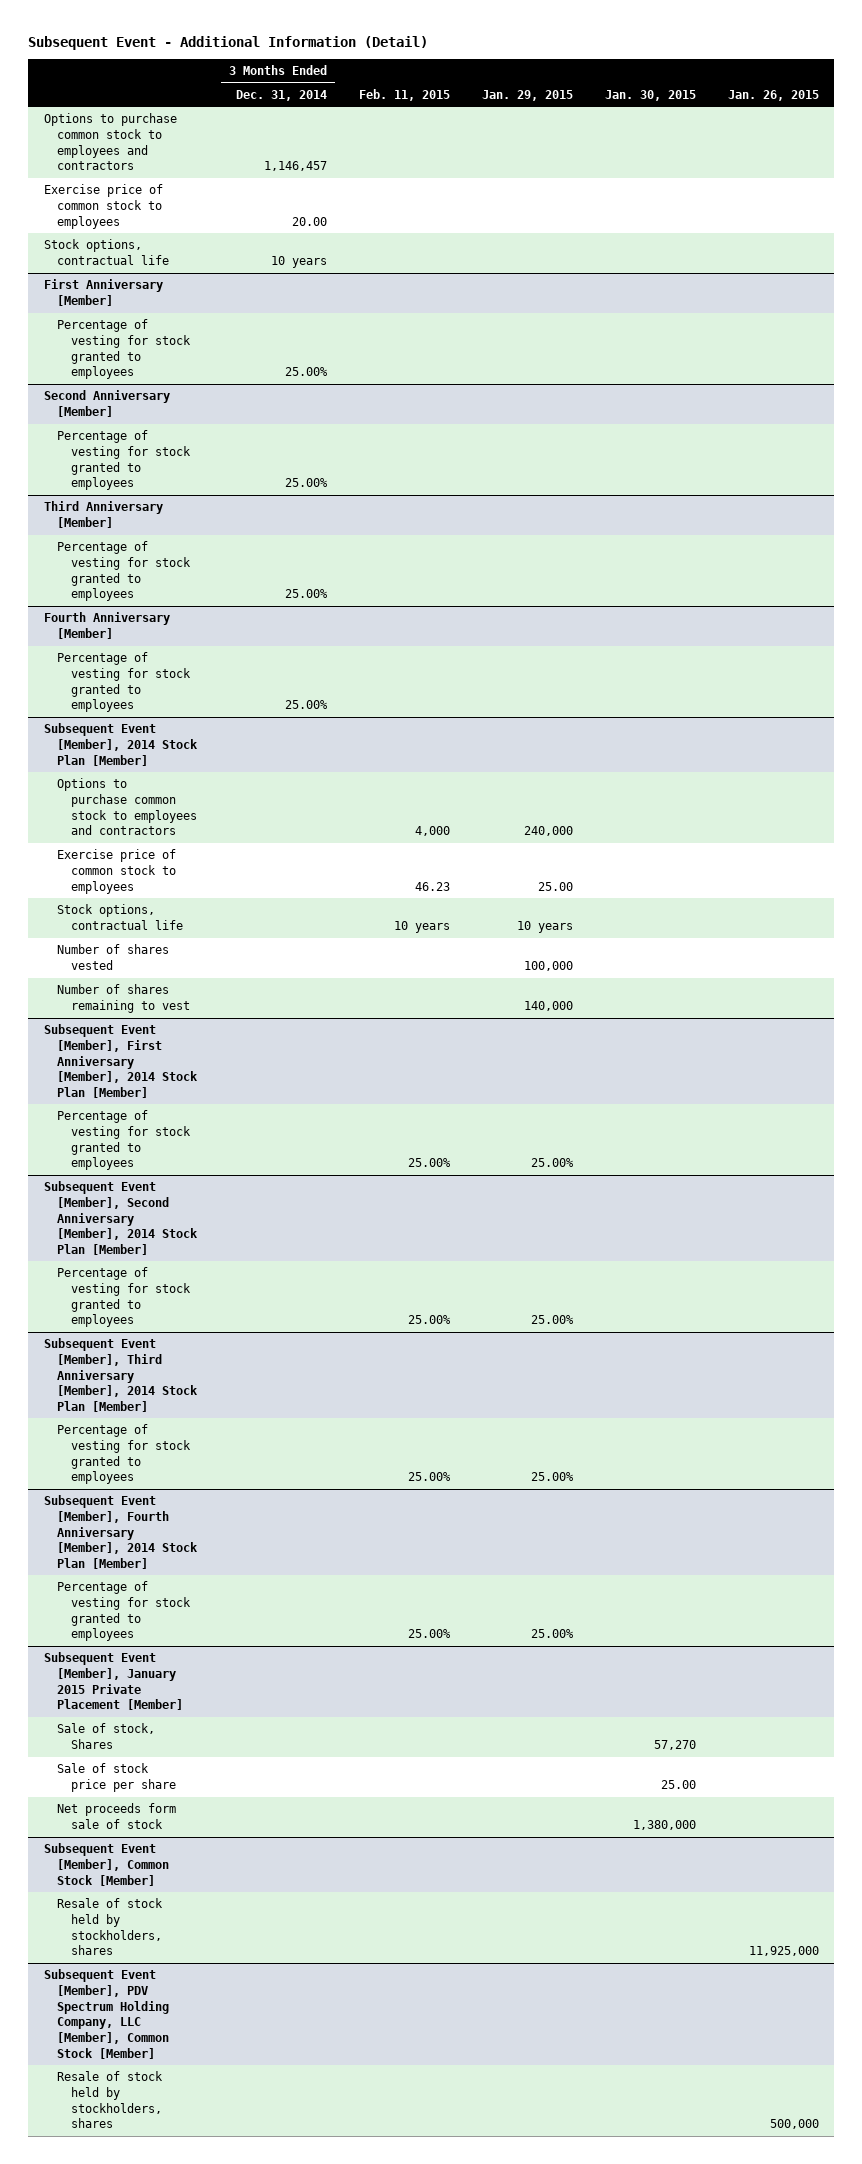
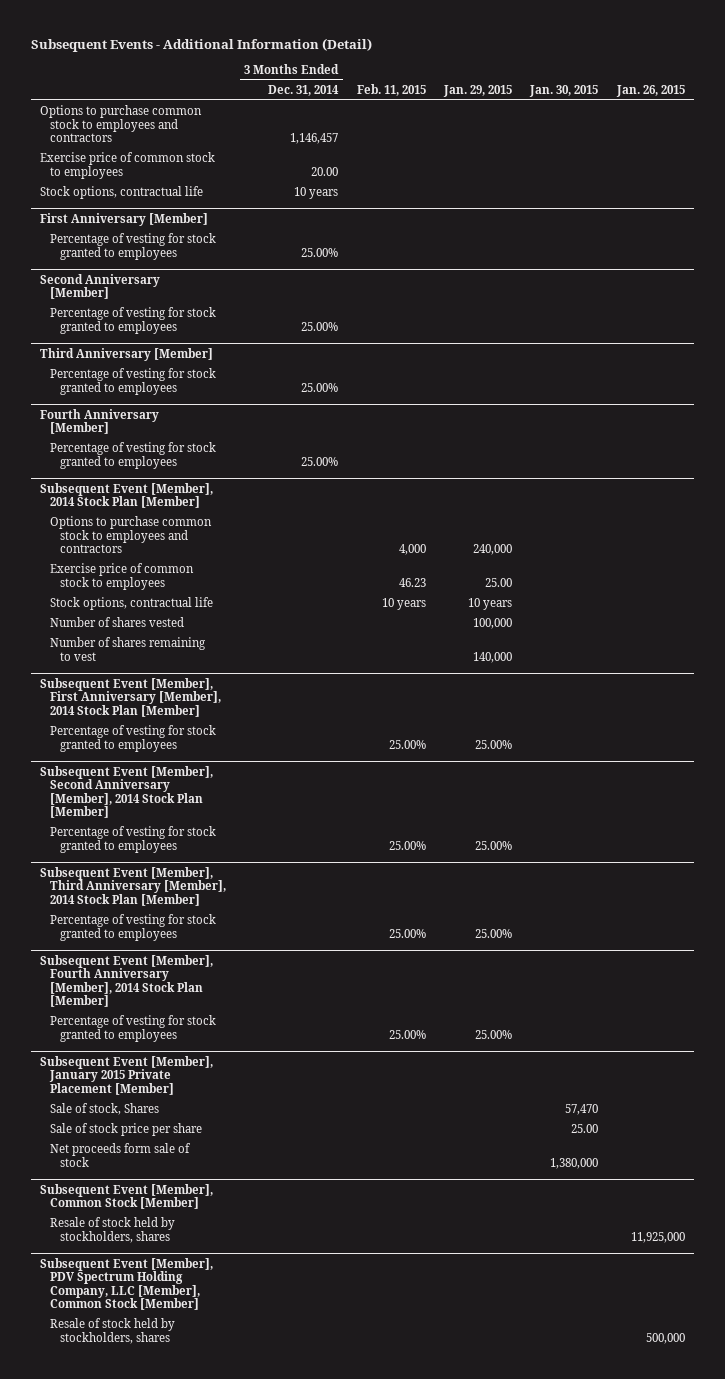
- Subsequent Event - Additional Information (Detail)
+ Subsequent Events - Additional Information (Detail)
@ Subsequent Event [Member], January 2015 Private Placement [Member]
- Sale of stock, Shares | | | | 57,270 |
+ Sale of stock, Shares | | | | 57,470 |

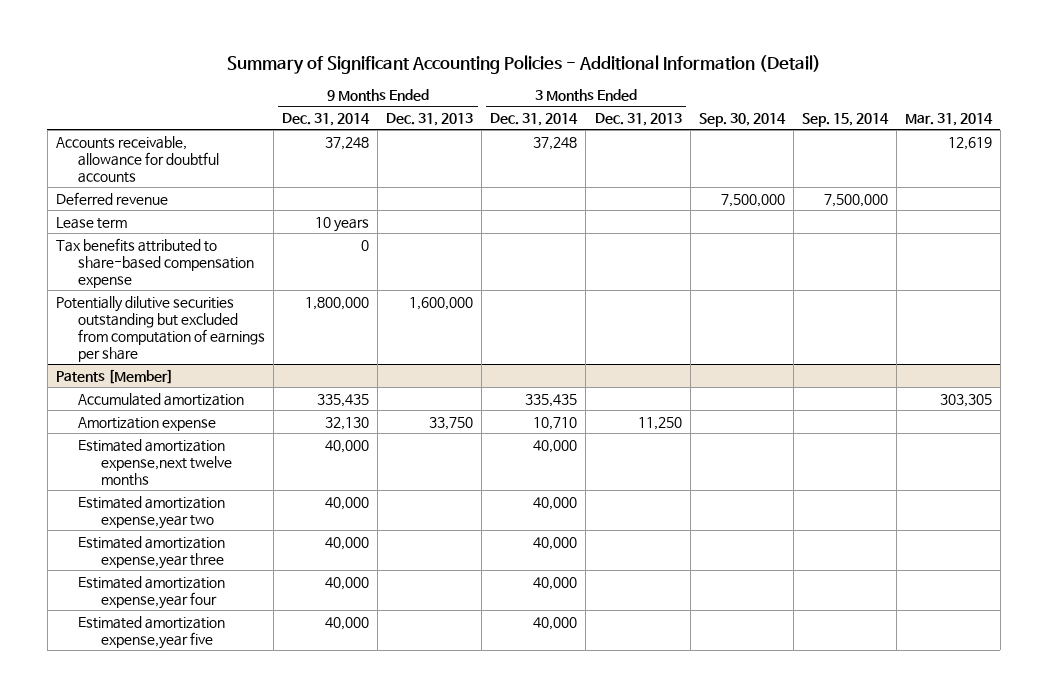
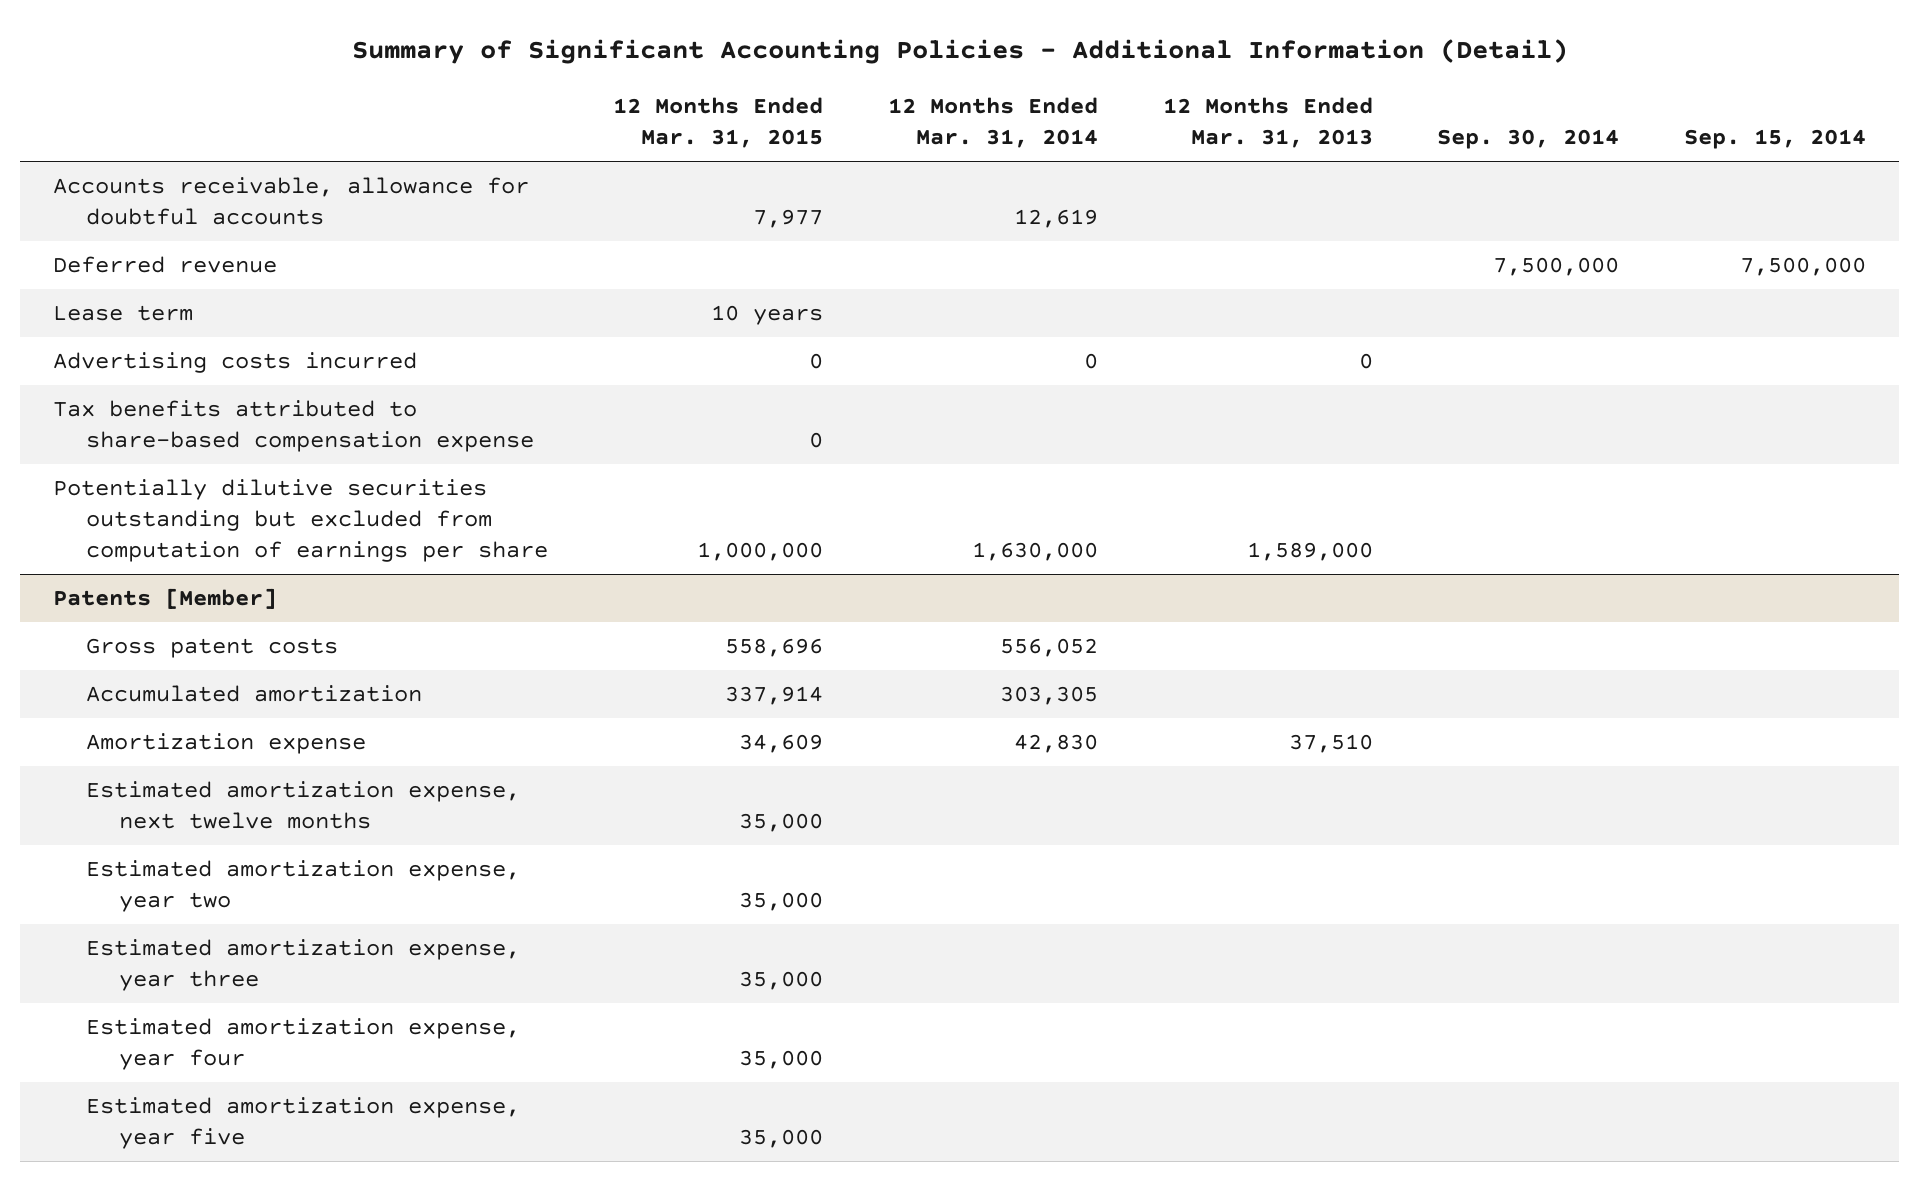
- | 9 Months Ended Dec. 31, 2014 | 9 Months Ended Dec. 31, 2013 | 3 Months Ended Dec. 31, 2014 | 3 Months Ended Dec. 31, 2013 | Sep. 30, 2014 | Sep. 15, 2014 | Mar. 31, 2014
+ | 12 Months Ended Mar. 31, 2015 | 12 Months Ended Mar. 31, 2014 | 12 Months Ended Mar. 31, 2013 | Sep. 30, 2014 | Sep. 15, 2014
+ Advertising costs incurred | 0 | 0 | 0 | |
@ Patents [Member]
+ Gross patent costs | 558,696 | 556,052 | | |
- Estimated amortization expense,next twelve months | 40,000 | | 40,000 | | | |
- Estimated amortization expense,year two | 40,000 | | 40,000 | | | |
- Estimated amortization expense,year three | 40,000 | | 40,000 | | | |
- Estimated amortization expense,year four | 40,000 | | 40,000 | | | |
- Estimated amortization expense,year five | 40,000 | | 40,000 | | | |
+ Estimated amortization expense, next twelve months | 35,000 | | | |
+ Estimated amortization expense, year two | 35,000 | | | |
+ Estimated amortization expense, year three | 35,000 | | | |
+ Estimated amortization expense, year four | 35,000 | | | |
+ Estimated amortization expense, year five | 35,000 | | | |

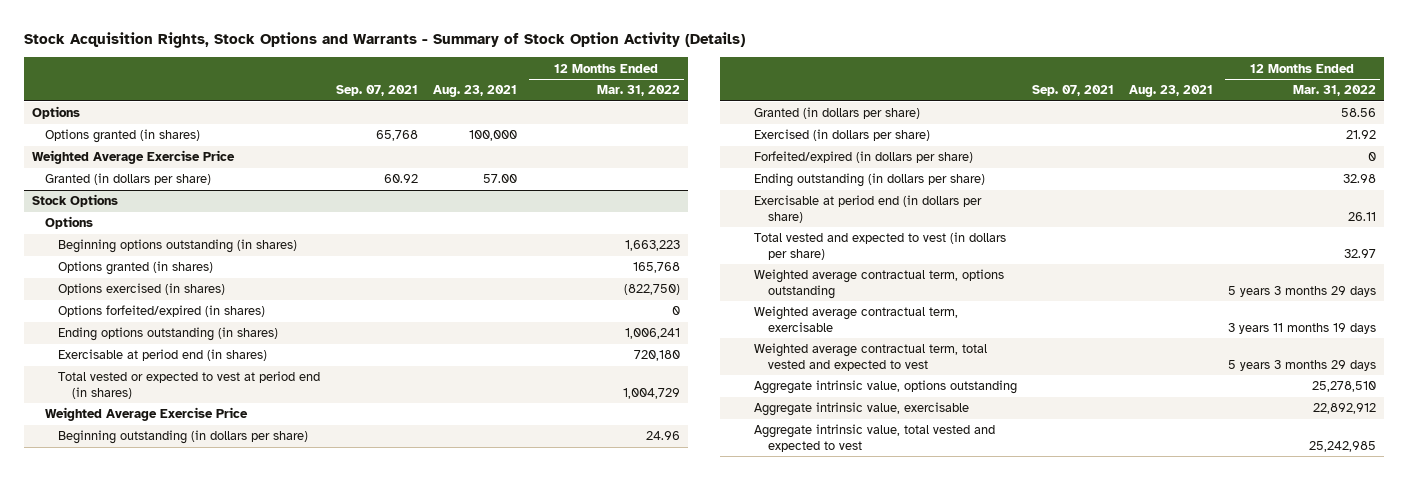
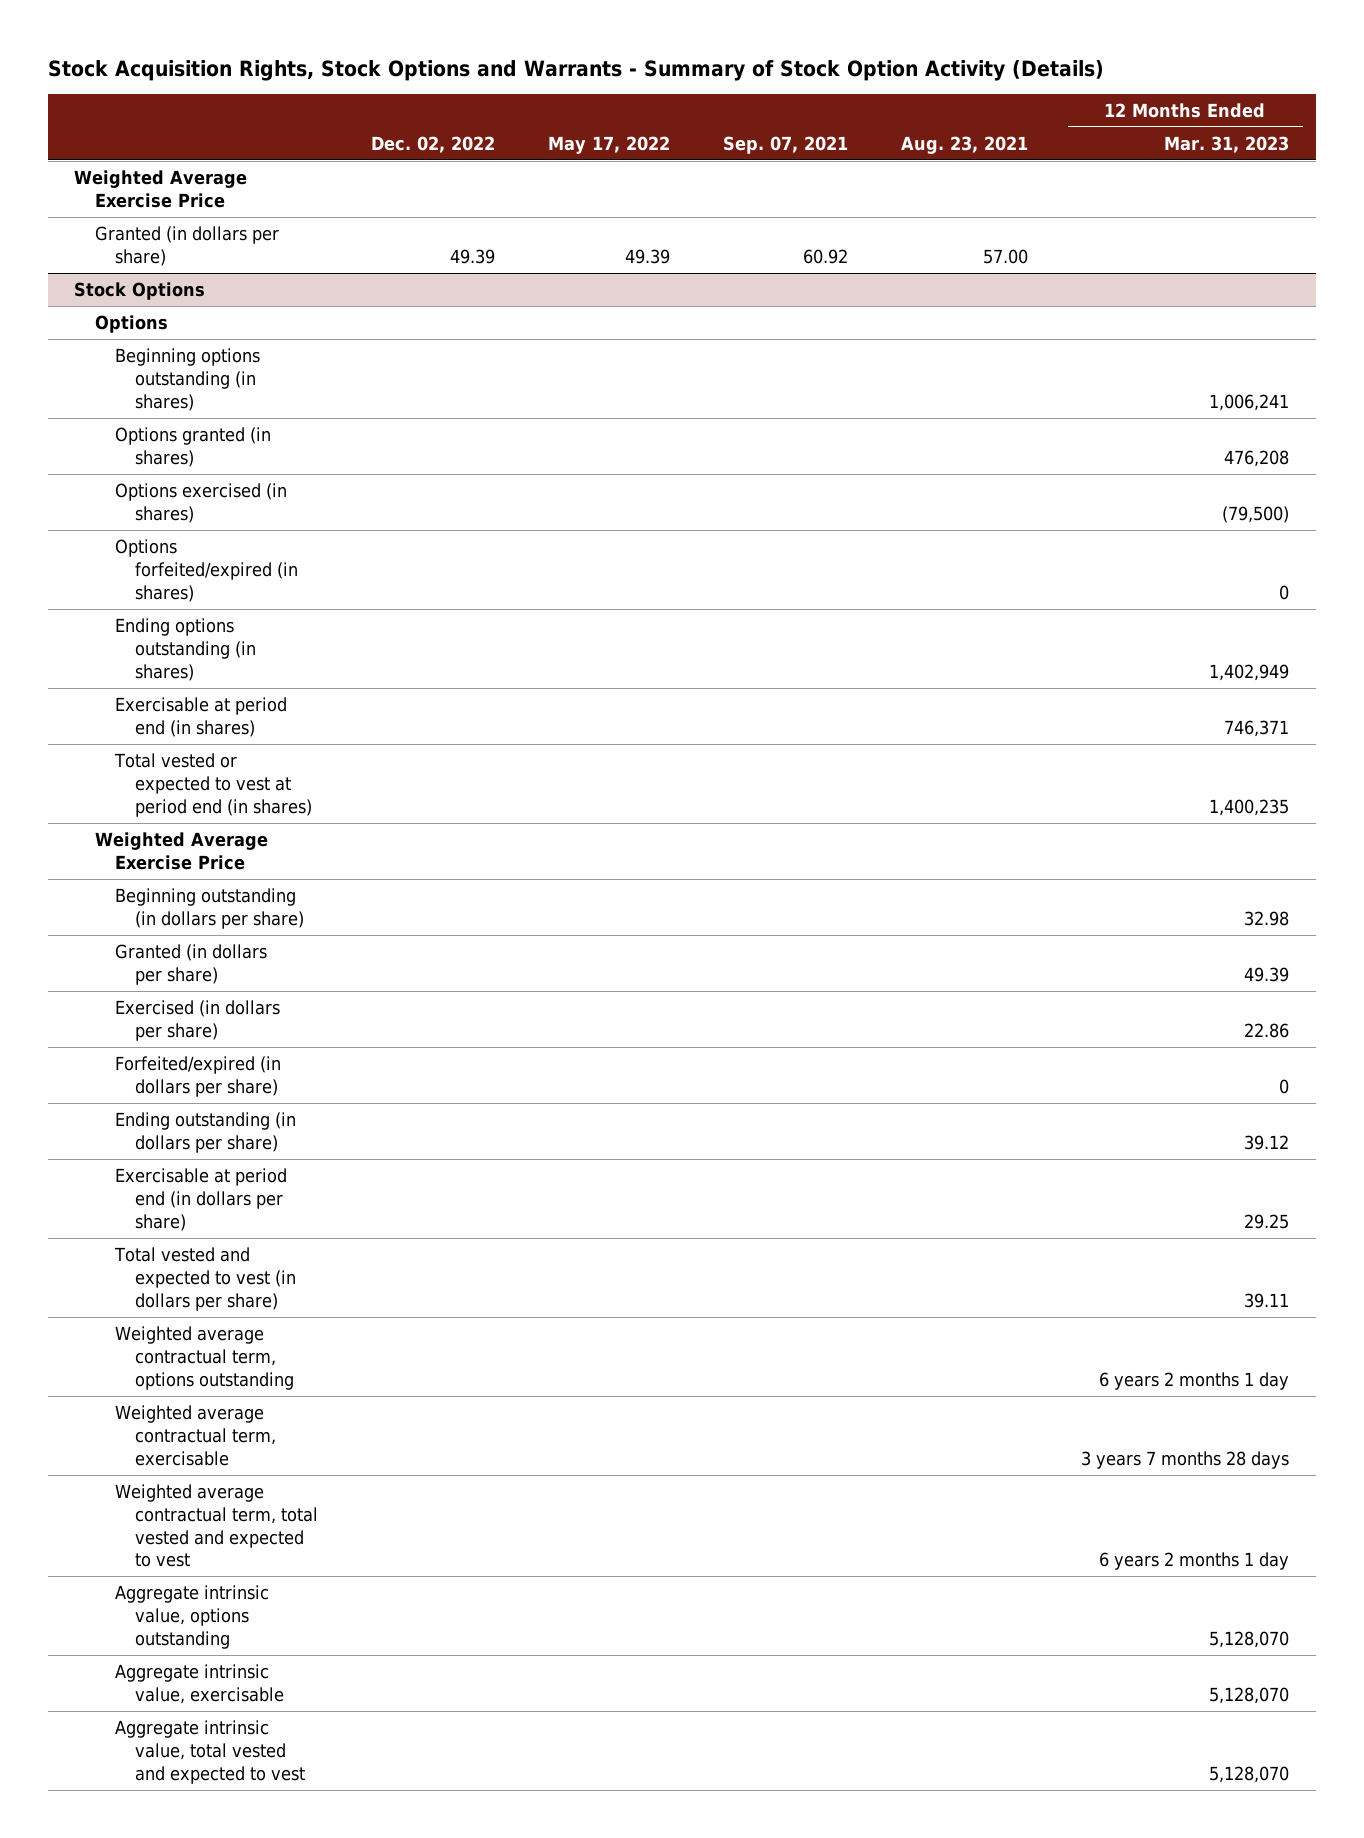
- | Sep. 07, 2021 | Aug. 23, 2021 | 12 Months Ended Mar. 31, 2022
+ | Dec. 02, 2022 | May 17, 2022 | Sep. 07, 2021 | Aug. 23, 2021 | 12 Months Ended Mar. 31, 2023
- Options
- Options granted (in shares) | 65,768 | 100,000 |

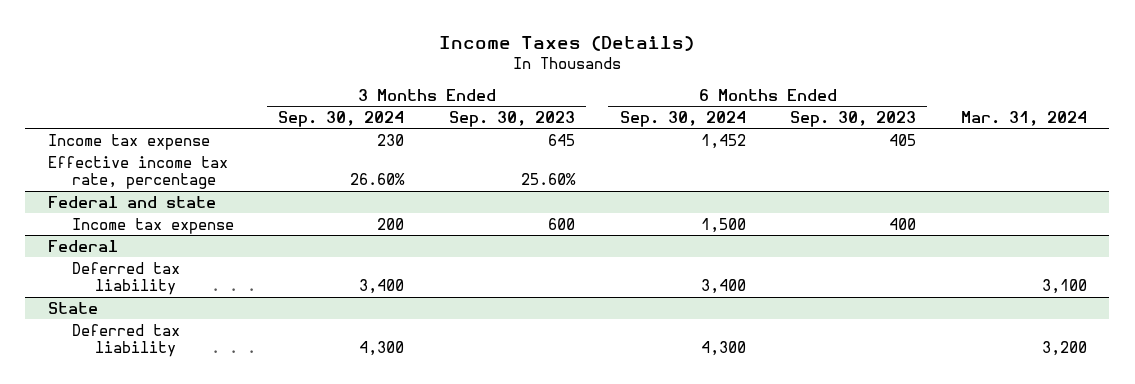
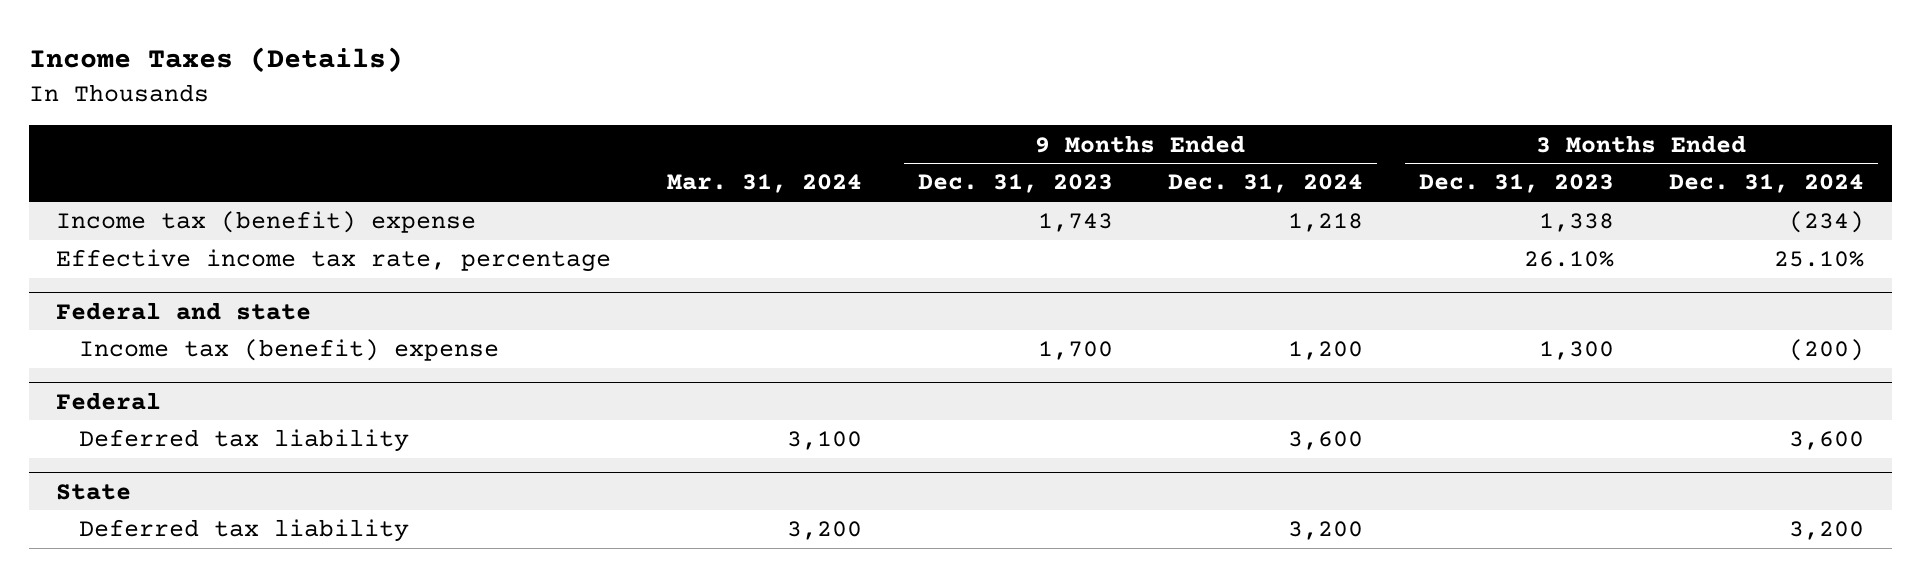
- | 3 Months Ended Sep. 30, 2024 | 3 Months Ended Sep. 30, 2023 | 6 Months Ended Sep. 30, 2024 | 6 Months Ended Sep. 30, 2023 | Mar. 31, 2024
+ | Mar. 31, 2024 | 9 Months Ended Dec. 31, 2023 | 9 Months Ended Dec. 31, 2024 | 3 Months Ended Dec. 31, 2023 | 3 Months Ended Dec. 31, 2024
- Income tax expense | 230 | 645 | 1,452 | 405 |
+ Income tax (benefit) expense | | 1,743 | 1,218 | 1,338 | (234)
@ Federal and state
- Income tax expense | 200 | 600 | 1,500 | 400 |
+ Income tax (benefit) expense | | 1,700 | 1,200 | 1,300 | (200)

